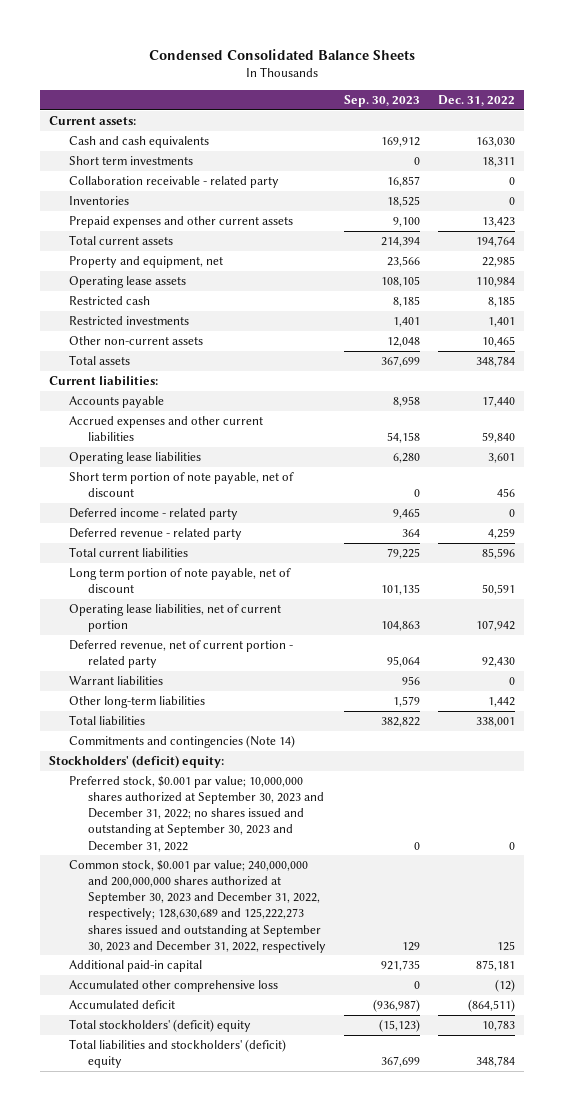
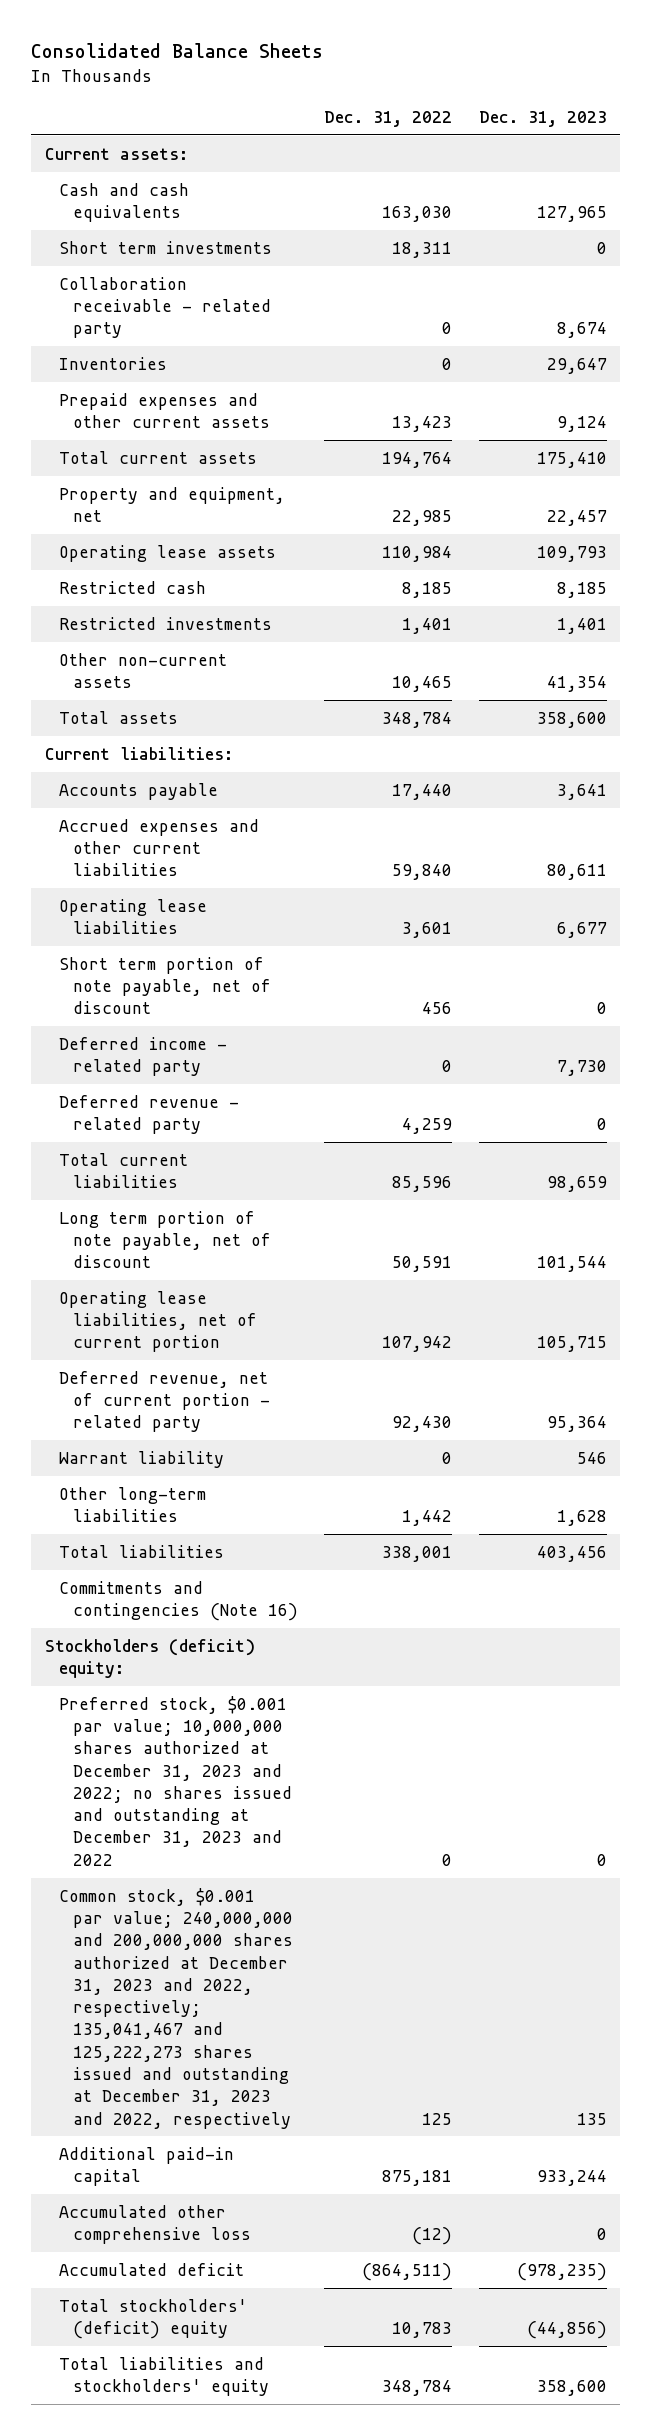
- Condensed Consolidated Balance Sheets
+ Consolidated Balance Sheets
- | Sep. 30, 2023 | Dec. 31, 2022
+ | Dec. 31, 2022 | Dec. 31, 2023
- Warrant liabilities | 956 | 0
+ Warrant liability | 0 | 546
- Commitments and contingencies (Note 14)
- Stockholders' (deficit) equity:
- Preferred stock, $0.001 par value; 10,000,000 shares authorized at September 30, 2023 and December 31, 2022; no shares issued and outstanding at September 30, 2023 and December 31, 2022 | 0 | 0
- Common stock, $0.001 par value; 240,000,000 and 200,000,000 shares authorized at September 30, 2023 and December 31, 2022, respectively; 128,630,689 and 125,222,273 shares issued and outstanding at September 30, 2023 and December 31, 2022, respectively | 129 | 125
+ Commitments and contingencies (Note 16)
+ Stockholders (deficit) equity:
+ Preferred stock, $0.001 par value; 10,000,000 shares authorized at December 31, 2023 and 2022; no shares issued and outstanding at December 31, 2023 and 2022 | 0 | 0
+ Common stock, $0.001 par value; 240,000,000 and 200,000,000 shares authorized at December 31, 2023 and 2022, respectively; 135,041,467 and 125,222,273 shares issued and outstanding at December 31, 2023 and 2022, respectively | 125 | 135
- Total liabilities and stockholders' (deficit) equity | 367,699 | 348,784
+ Total liabilities and stockholders' equity | 348,784 | 358,600

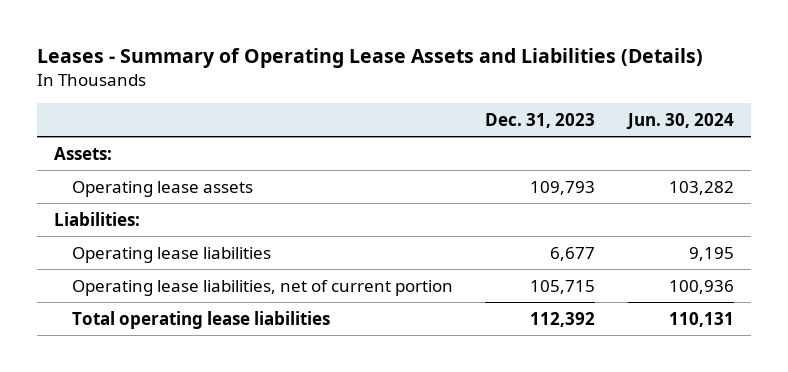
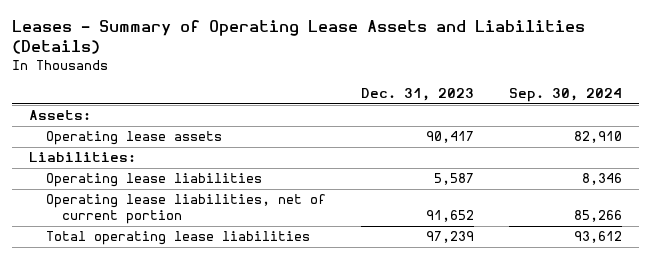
- | Dec. 31, 2023 | Jun. 30, 2024
+ | Dec. 31, 2023 | Sep. 30, 2024
- Operating lease assets | 109,793 | 103,282
+ Operating lease assets | 90,417 | 82,910
- Operating lease liabilities | 6,677 | 9,195
- Operating lease liabilities, net of current portion | 105,715 | 100,936
- Total operating lease liabilities | 112,392 | 110,131
+ Operating lease liabilities | 5,587 | 8,346
+ Operating lease liabilities, net of current portion | 91,652 | 85,266
+ Total operating lease liabilities | 97,239 | 93,612

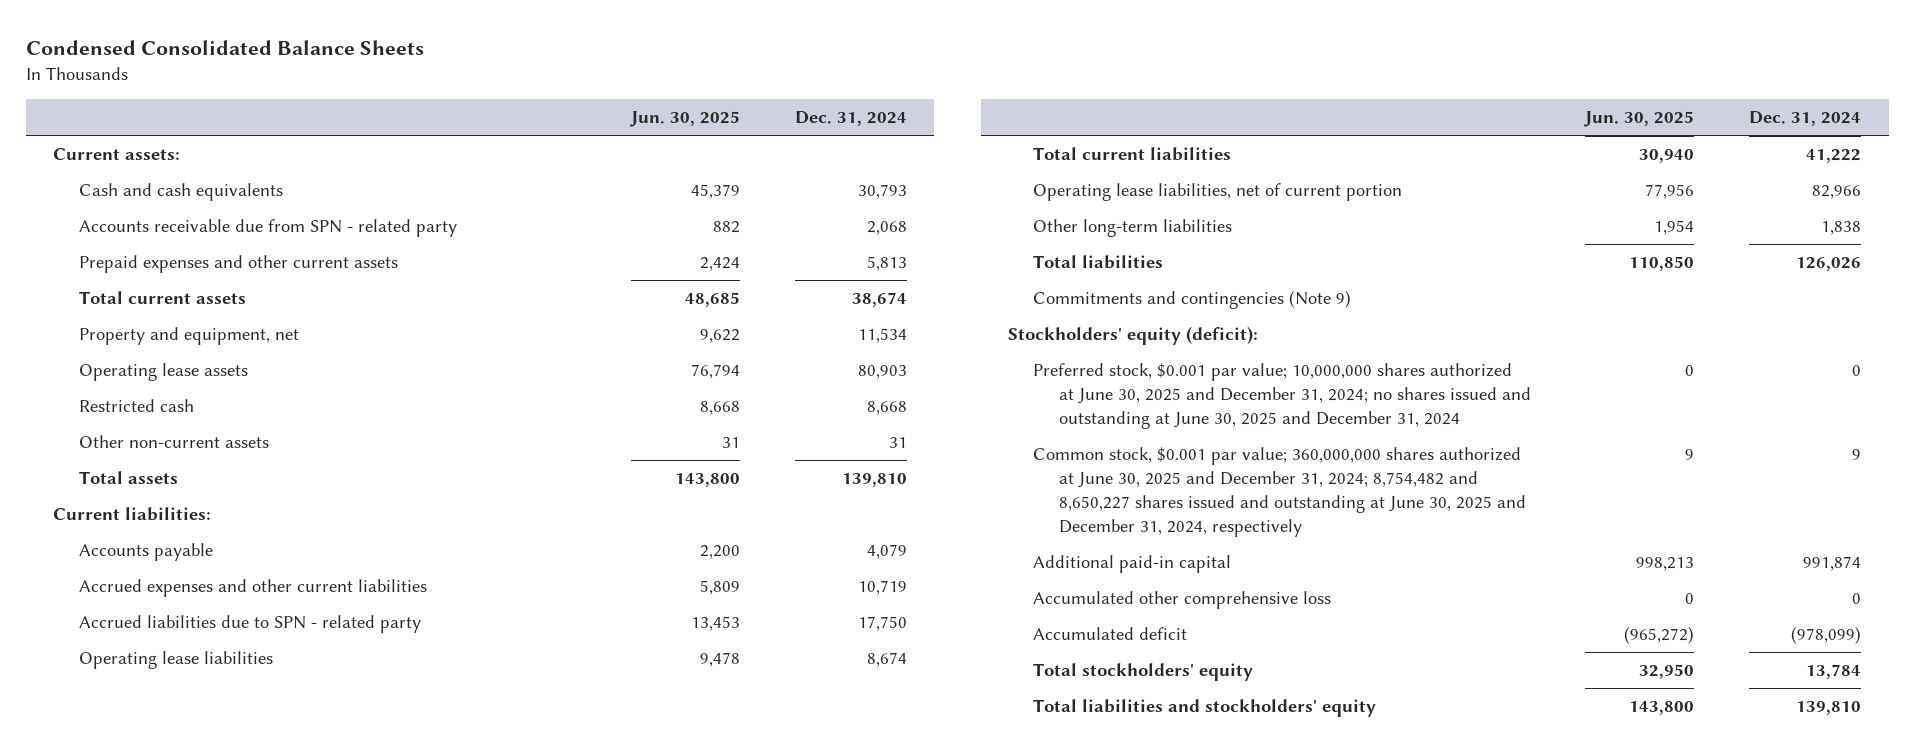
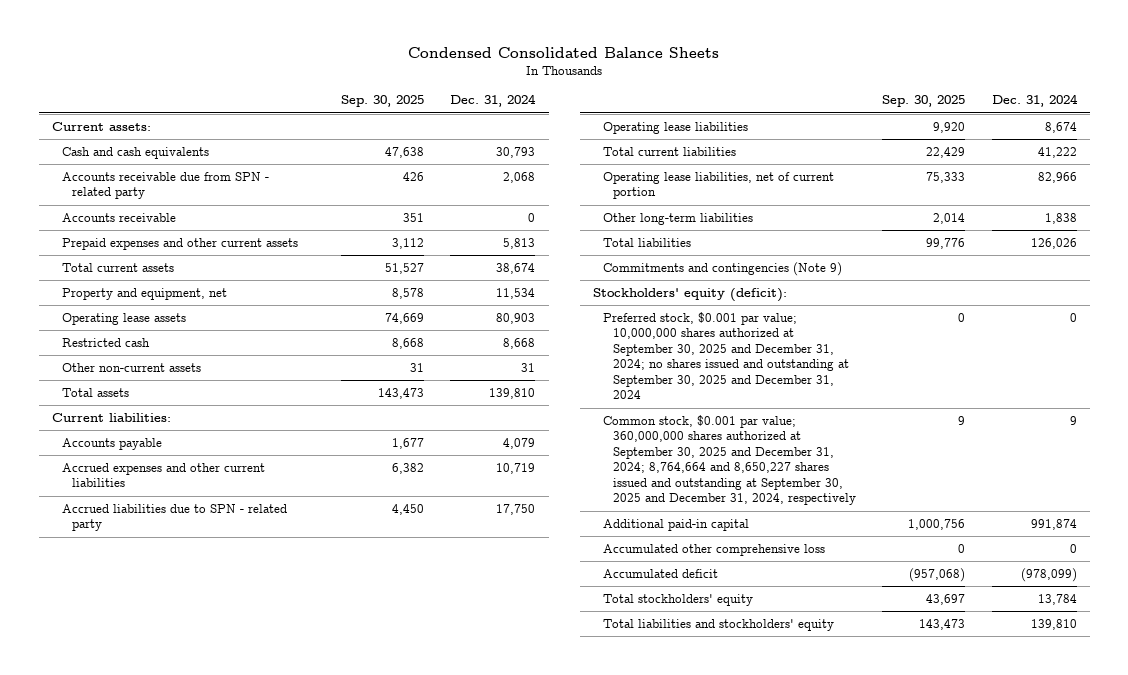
- | Jun. 30, 2025 | Dec. 31, 2024
+ | Sep. 30, 2025 | Dec. 31, 2024
+ Accounts receivable | 351 | 0
- Preferred stock, $0.001 par value; 10,000,000 shares authorized at June 30, 2025 and December 31, 2024; no shares issued and outstanding at June 30, 2025 and December 31, 2024 | 0 | 0
- Common stock, $0.001 par value; 360,000,000 shares authorized at June 30, 2025 and December 31, 2024; 8,754,482 and 8,650,227 shares issued and outstanding at June 30, 2025 and December 31, 2024, respectively | 9 | 9
+ Preferred stock, $0.001 par value; 10,000,000 shares authorized at September 30, 2025 and December 31, 2024; no shares issued and outstanding at September 30, 2025 and December 31, 2024 | 0 | 0
+ Common stock, $0.001 par value; 360,000,000 shares authorized at September 30, 2025 and December 31, 2024; 8,764,664 and 8,650,227 shares issued and outstanding at September 30, 2025 and December 31, 2024, respectively | 9 | 9

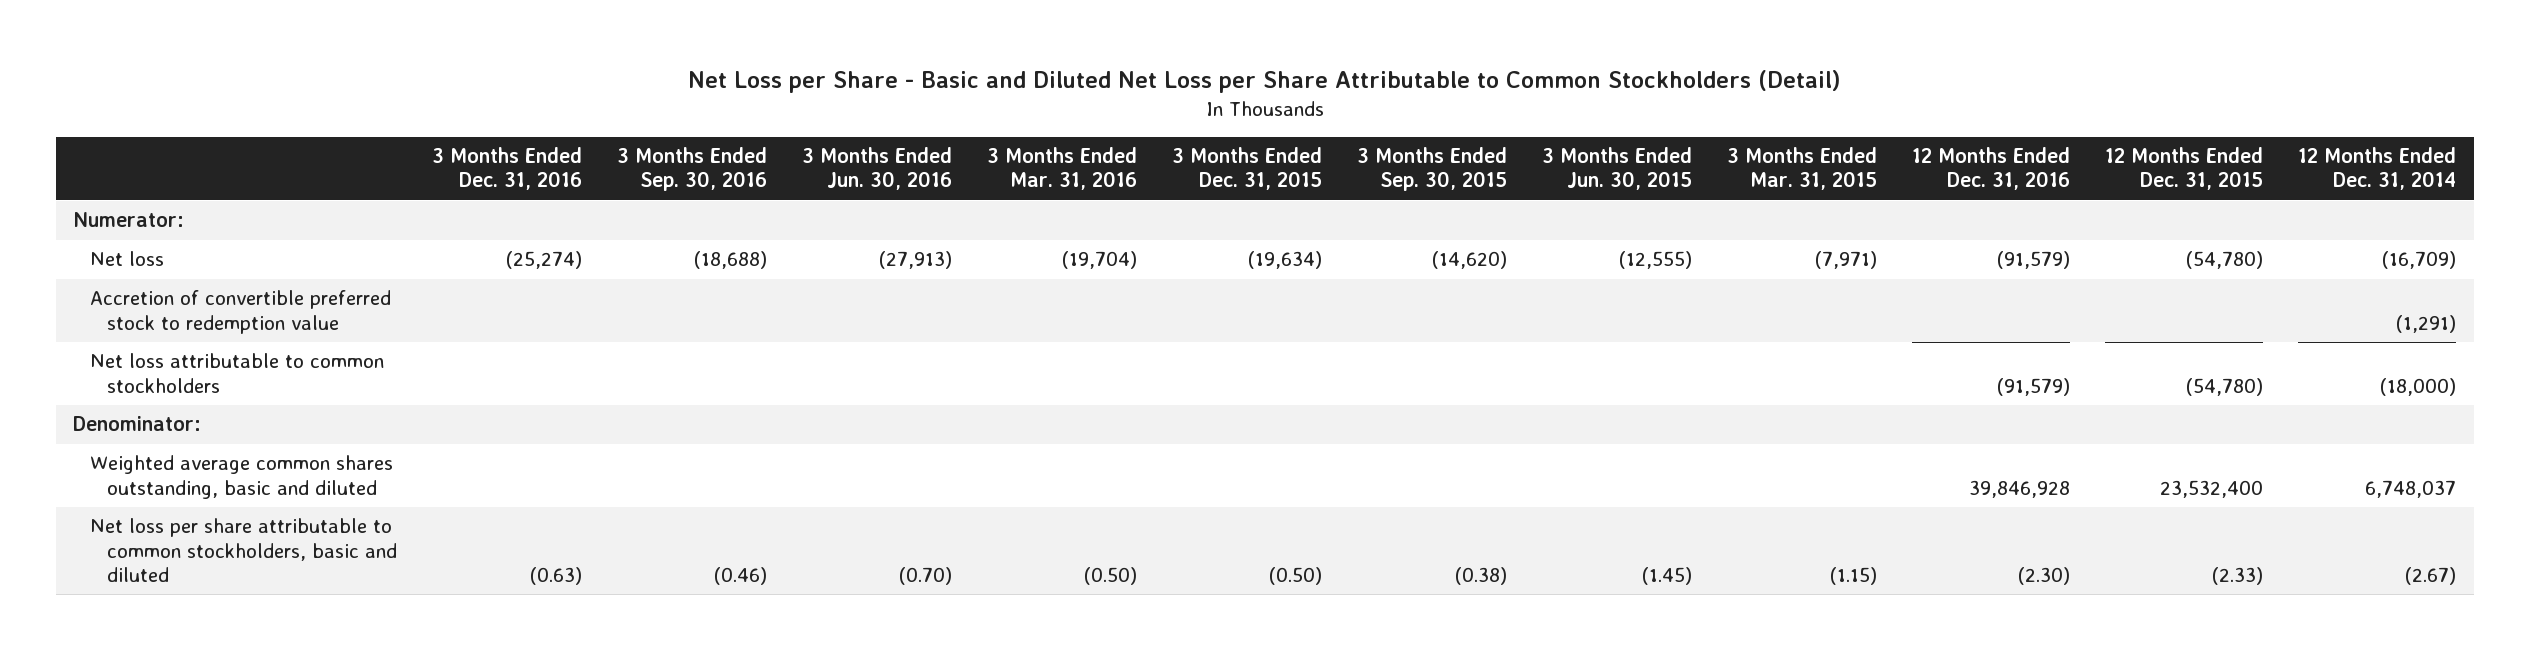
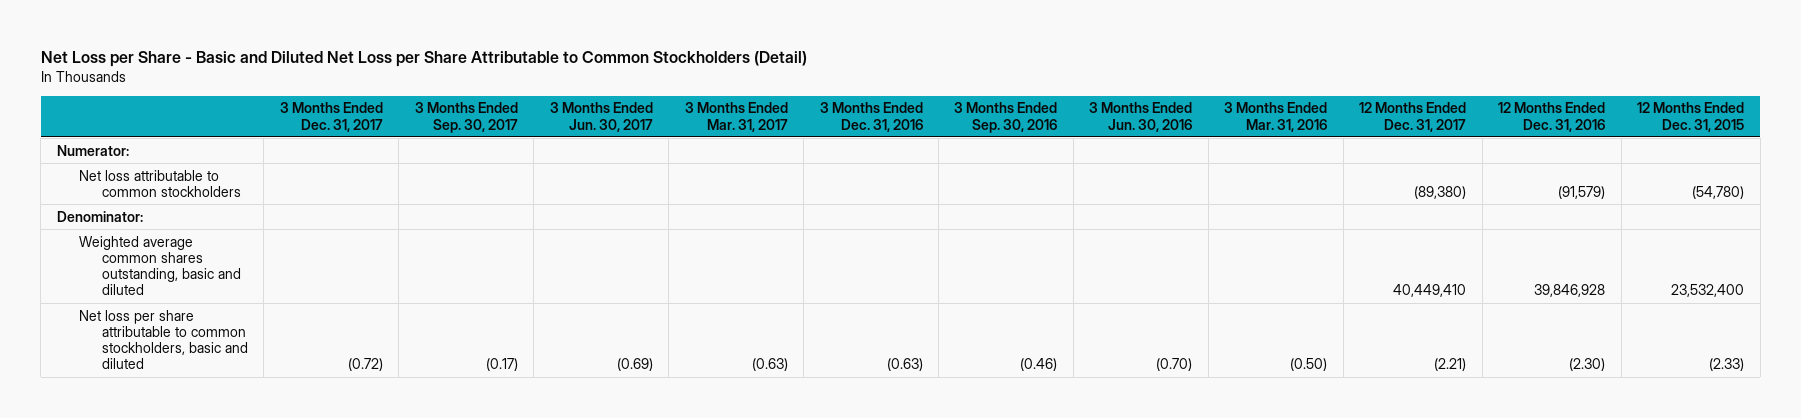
- | 3 Months Ended Dec. 31, 2016 | 3 Months Ended Sep. 30, 2016 | 3 Months Ended Jun. 30, 2016 | 3 Months Ended Mar. 31, 2016 | 3 Months Ended Dec. 31, 2015 | 3 Months Ended Sep. 30, 2015 | 3 Months Ended Jun. 30, 2015 | 3 Months Ended Mar. 31, 2015 | 12 Months Ended Dec. 31, 2016 | 12 Months Ended Dec. 31, 2015 | 12 Months Ended Dec. 31, 2014
+ | 3 Months Ended Dec. 31, 2017 | 3 Months Ended Sep. 30, 2017 | 3 Months Ended Jun. 30, 2017 | 3 Months Ended Mar. 31, 2017 | 3 Months Ended Dec. 31, 2016 | 3 Months Ended Sep. 30, 2016 | 3 Months Ended Jun. 30, 2016 | 3 Months Ended Mar. 31, 2016 | 12 Months Ended Dec. 31, 2017 | 12 Months Ended Dec. 31, 2016 | 12 Months Ended Dec. 31, 2015
- Net loss | (25,274) | (18,688) | (27,913) | (19,704) | (19,634) | (14,620) | (12,555) | (7,971) | (91,579) | (54,780) | (16,709)
- Accretion of convertible preferred stock to redemption value | | | | | | | | | | | (1,291)

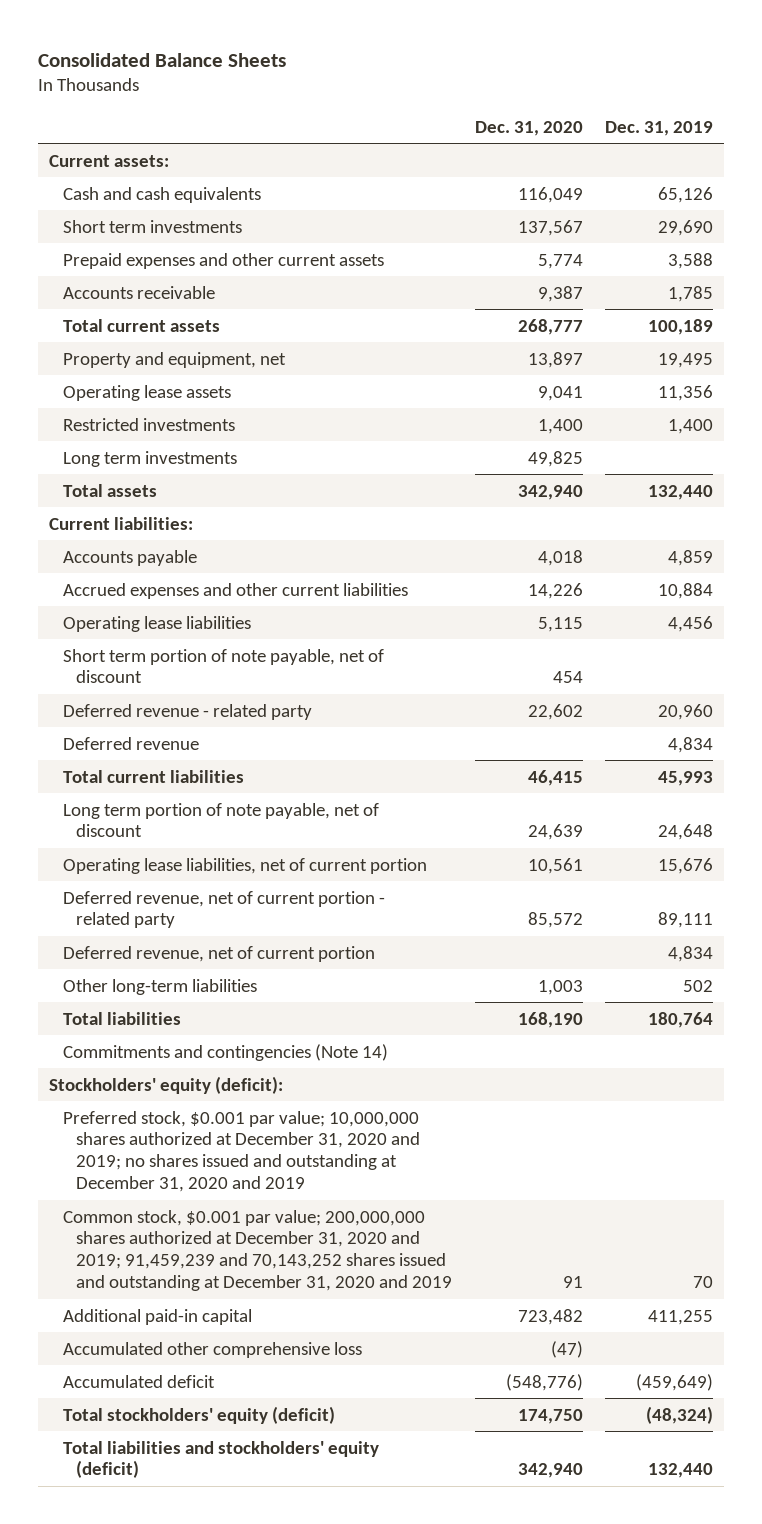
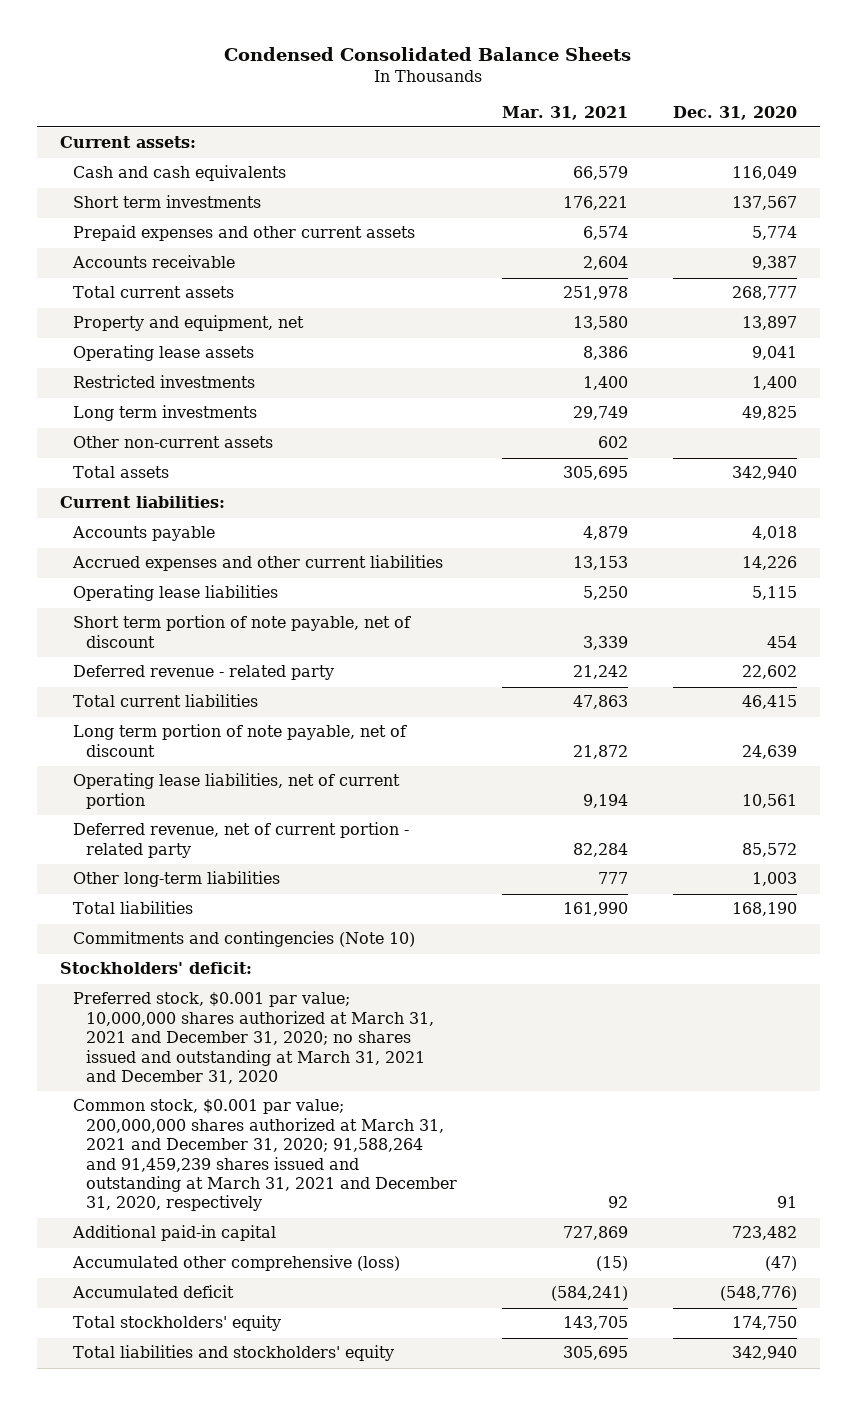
- Consolidated Balance Sheets
+ Condensed Consolidated Balance Sheets
- | Dec. 31, 2020 | Dec. 31, 2019
+ | Mar. 31, 2021 | Dec. 31, 2020
+ Other non-current assets | 602 |
- Deferred revenue | | 4,834
- Deferred revenue, net of current portion | | 4,834
- Commitments and contingencies (Note 14)
- Stockholders' equity (deficit):
- Preferred stock, $0.001 par value; 10,000,000 shares authorized at December 31, 2020 and 2019; no shares issued and outstanding at December 31, 2020 and 2019
- Common stock, $0.001 par value; 200,000,000 shares authorized at December 31, 2020 and 2019; 91,459,239 and 70,143,252 shares issued and outstanding at December 31, 2020 and 2019 | 91 | 70
+ Commitments and contingencies (Note 10)
+ Stockholders' deficit:
+ Preferred stock, $0.001 par value; 10,000,000 shares authorized at March 31, 2021 and December 31, 2020; no shares issued and outstanding at March 31, 2021 and December 31, 2020
+ Common stock, $0.001 par value; 200,000,000 shares authorized at March 31, 2021 and December 31, 2020; 91,588,264 and 91,459,239 shares issued and outstanding at March 31, 2021 and December 31, 2020, respectively | 92 | 91
- Accumulated other comprehensive loss | (47) |
+ Accumulated other comprehensive (loss) | (15) | (47)
- Total stockholders' equity (deficit) | 174,750 | (48,324)
- Total liabilities and stockholders' equity (deficit) | 342,940 | 132,440
+ Total stockholders' equity | 143,705 | 174,750
+ Total liabilities and stockholders' equity | 305,695 | 342,940

